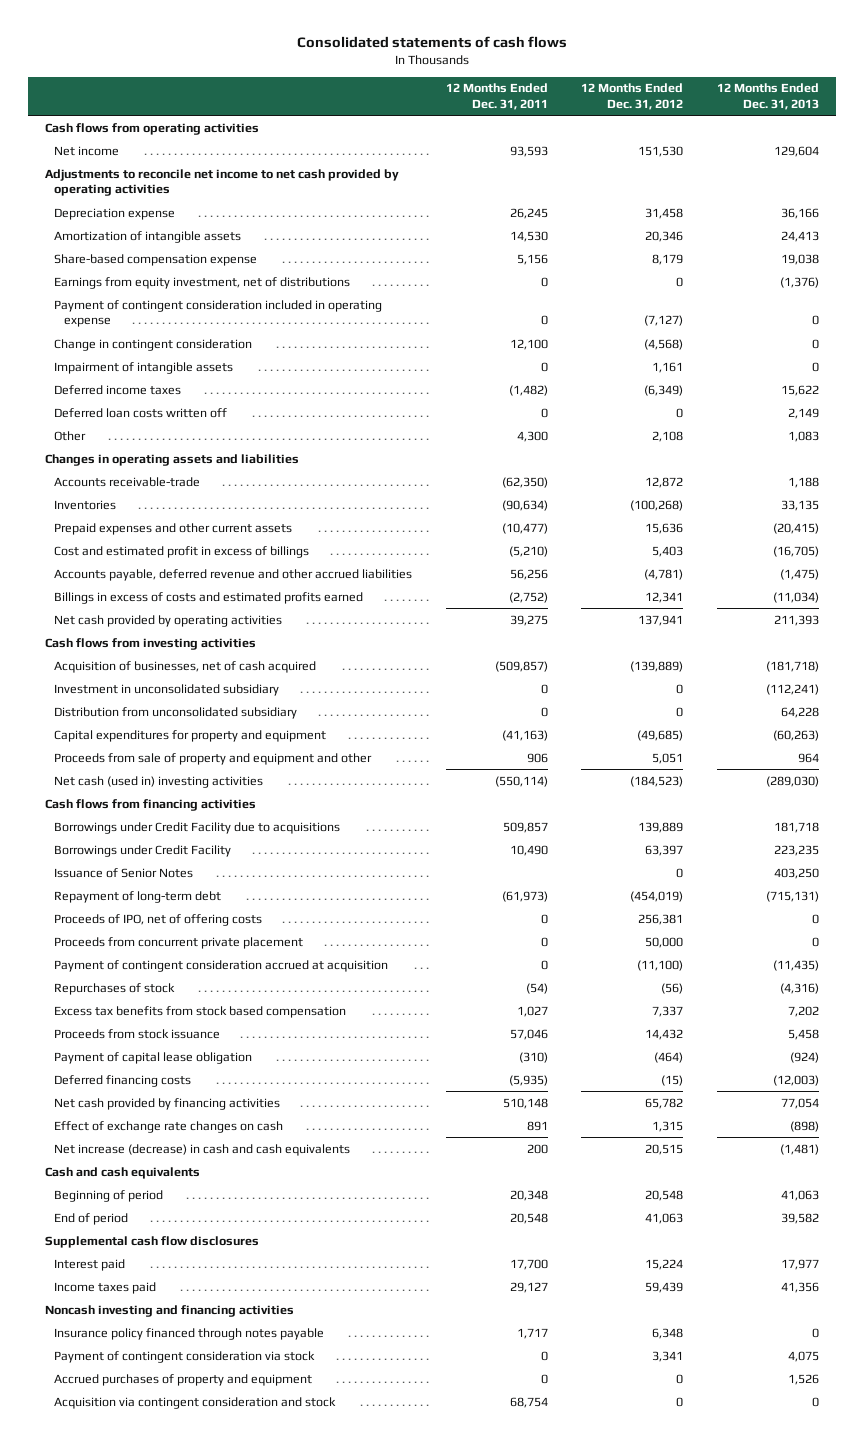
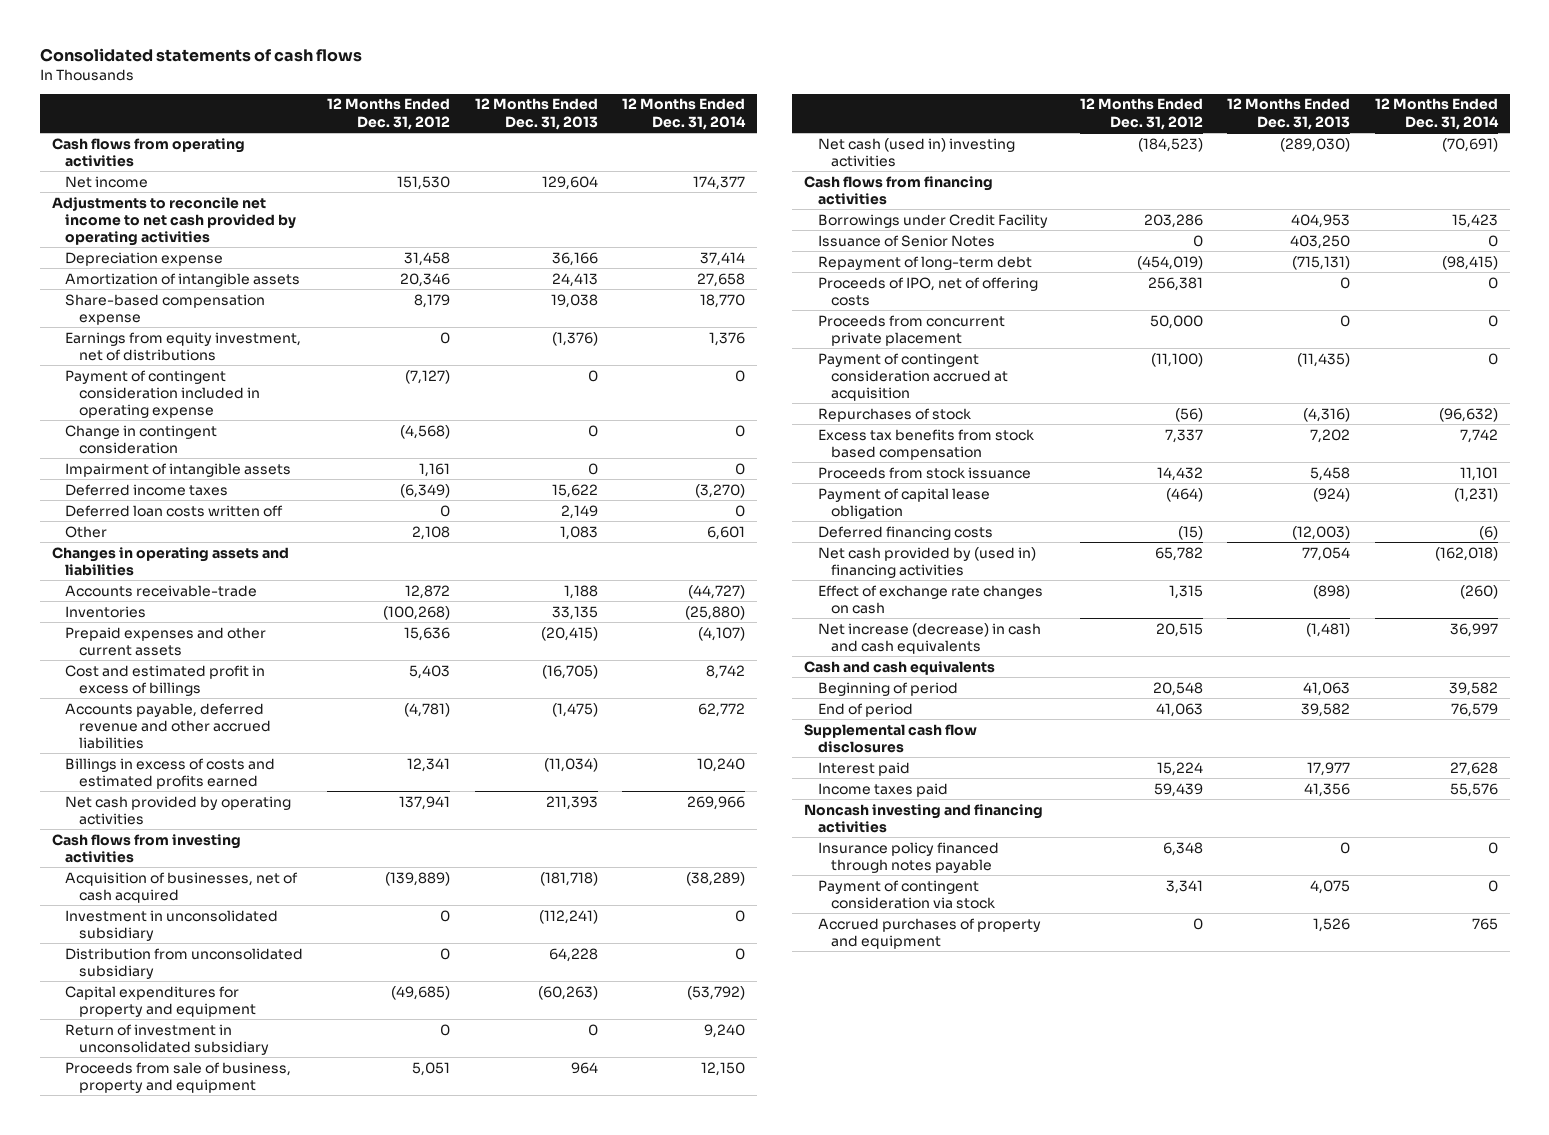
- | 12 Months Ended Dec. 31, 2011 | 12 Months Ended Dec. 31, 2012 | 12 Months Ended Dec. 31, 2013
+ | 12 Months Ended Dec. 31, 2012 | 12 Months Ended Dec. 31, 2013 | 12 Months Ended Dec. 31, 2014
- Proceeds from sale of property and equipment and other | 906 | 5,051 | 964
+ Return of investment in unconsolidated subsidiary | 0 | 0 | 9,240
+ Proceeds from sale of business, property and equipment | 5,051 | 964 | 12,150
- Borrowings under Credit Facility due to acquisitions | 509,857 | 139,889 | 181,718
- Borrowings under Credit Facility | 10,490 | 63,397 | 223,235
+ Borrowings under Credit Facility | 203,286 | 404,953 | 15,423
- Net cash provided by financing activities | 510,148 | 65,782 | 77,054
+ Net cash provided by (used in) financing activities | 65,782 | 77,054 | (162,018)
- Acquisition via contingent consideration and stock | 68,754 | 0 | 0

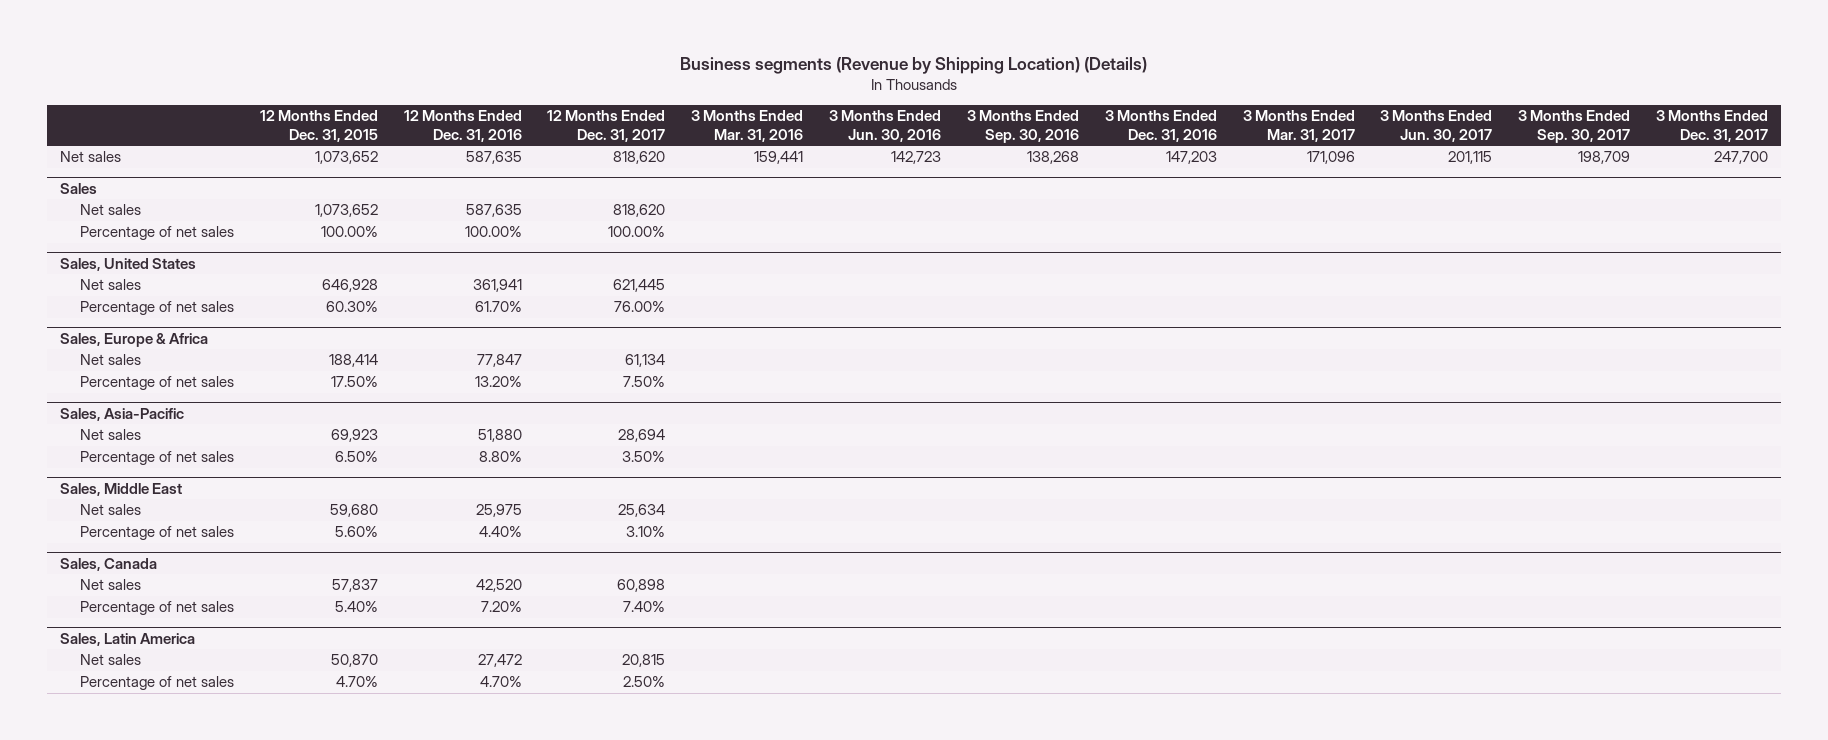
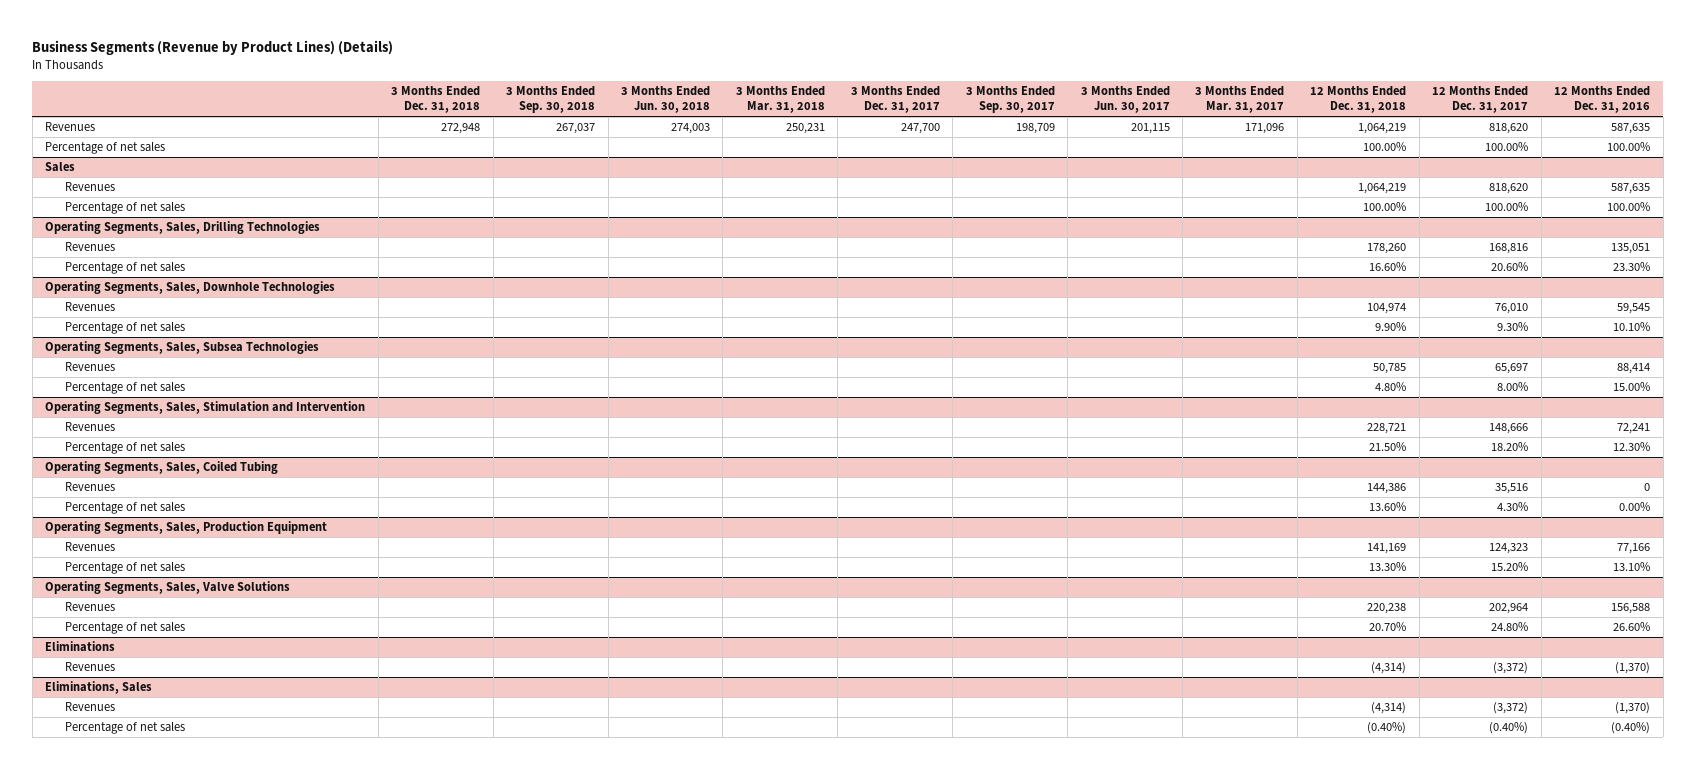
- Business segments (Revenue by Shipping Location) (Details)
+ Business Segments (Revenue by Product Lines) (Details)
- | 12 Months Ended Dec. 31, 2015 | 12 Months Ended Dec. 31, 2016 | 12 Months Ended Dec. 31, 2017 | 3 Months Ended Mar. 31, 2016 | 3 Months Ended Jun. 30, 2016 | 3 Months Ended Sep. 30, 2016 | 3 Months Ended Dec. 31, 2016 | 3 Months Ended Mar. 31, 2017 | 3 Months Ended Jun. 30, 2017 | 3 Months Ended Sep. 30, 2017 | 3 Months Ended Dec. 31, 2017
+ | 3 Months Ended Dec. 31, 2018 | 3 Months Ended Sep. 30, 2018 | 3 Months Ended Jun. 30, 2018 | 3 Months Ended Mar. 31, 2018 | 3 Months Ended Dec. 31, 2017 | 3 Months Ended Sep. 30, 2017 | 3 Months Ended Jun. 30, 2017 | 3 Months Ended Mar. 31, 2017 | 12 Months Ended Dec. 31, 2018 | 12 Months Ended Dec. 31, 2017 | 12 Months Ended Dec. 31, 2016
- Net sales | 1,073,652 | 587,635 | 818,620 | 159,441 | 142,723 | 138,268 | 147,203 | 171,096 | 201,115 | 198,709 | 247,700
+ Revenues | 272,948 | 267,037 | 274,003 | 250,231 | 247,700 | 198,709 | 201,115 | 171,096 | 1,064,219 | 818,620 | 587,635
+ Percentage of net sales | | | | | | | | | 100.00% | 100.00% | 100.00%
@ Sales
- Net sales | 1,073,652 | 587,635 | 818,620 | | | | | | | |
+ Revenues | | | | | | | | | 1,064,219 | 818,620 | 587,635
- Sales, United States
- Net sales | 646,928 | 361,941 | 621,445 | | | | | | | |
- Percentage of net sales | 60.30% | 61.70% | 76.00% | | | | | | | |
- Sales, Europe & Africa
- Net sales | 188,414 | 77,847 | 61,134 | | | | | | | |
- Percentage of net sales | 17.50% | 13.20% | 7.50% | | | | | | | |
- Sales, Asia-Pacific
- Net sales | 69,923 | 51,880 | 28,694 | | | | | | | |
- Percentage of net sales | 6.50% | 8.80% | 3.50% | | | | | | | |
- Sales, Middle East
- Net sales | 59,680 | 25,975 | 25,634 | | | | | | | |
- Percentage of net sales | 5.60% | 4.40% | 3.10% | | | | | | | |
- Sales, Canada
- Net sales | 57,837 | 42,520 | 60,898 | | | | | | | |
- Percentage of net sales | 5.40% | 7.20% | 7.40% | | | | | | | |
- Sales, Latin America
- Net sales | 50,870 | 27,472 | 20,815 | | | | | | | |
- Percentage of net sales | 4.70% | 4.70% | 2.50% | | | | | | | |
+ Operating Segments, Sales, Drilling Technologies
+ Revenues | | | | | | | | | 178,260 | 168,816 | 135,051
+ Percentage of net sales | | | | | | | | | 16.60% | 20.60% | 23.30%
+ Operating Segments, Sales, Downhole Technologies
+ Revenues | | | | | | | | | 104,974 | 76,010 | 59,545
+ Percentage of net sales | | | | | | | | | 9.90% | 9.30% | 10.10%
+ Operating Segments, Sales, Subsea Technologies
+ Revenues | | | | | | | | | 50,785 | 65,697 | 88,414
+ Percentage of net sales | | | | | | | | | 4.80% | 8.00% | 15.00%
+ Operating Segments, Sales, Stimulation and Intervention
+ Revenues | | | | | | | | | 228,721 | 148,666 | 72,241
+ Percentage of net sales | | | | | | | | | 21.50% | 18.20% | 12.30%
+ Operating Segments, Sales, Coiled Tubing
+ Revenues | | | | | | | | | 144,386 | 35,516 | 0
+ Percentage of net sales | | | | | | | | | 13.60% | 4.30% | 0.00%
+ Operating Segments, Sales, Production Equipment
+ Revenues | | | | | | | | | 141,169 | 124,323 | 77,166
+ Percentage of net sales | | | | | | | | | 13.30% | 15.20% | 13.10%
+ Operating Segments, Sales, Valve Solutions
+ Revenues | | | | | | | | | 220,238 | 202,964 | 156,588
+ Percentage of net sales | | | | | | | | | 20.70% | 24.80% | 26.60%
+ Eliminations
+ Revenues | | | | | | | | | (4,314) | (3,372) | (1,370)
+ Eliminations, Sales
+ Revenues | | | | | | | | | (4,314) | (3,372) | (1,370)
+ Percentage of net sales | | | | | | | | | (0.40%) | (0.40%) | (0.40%)

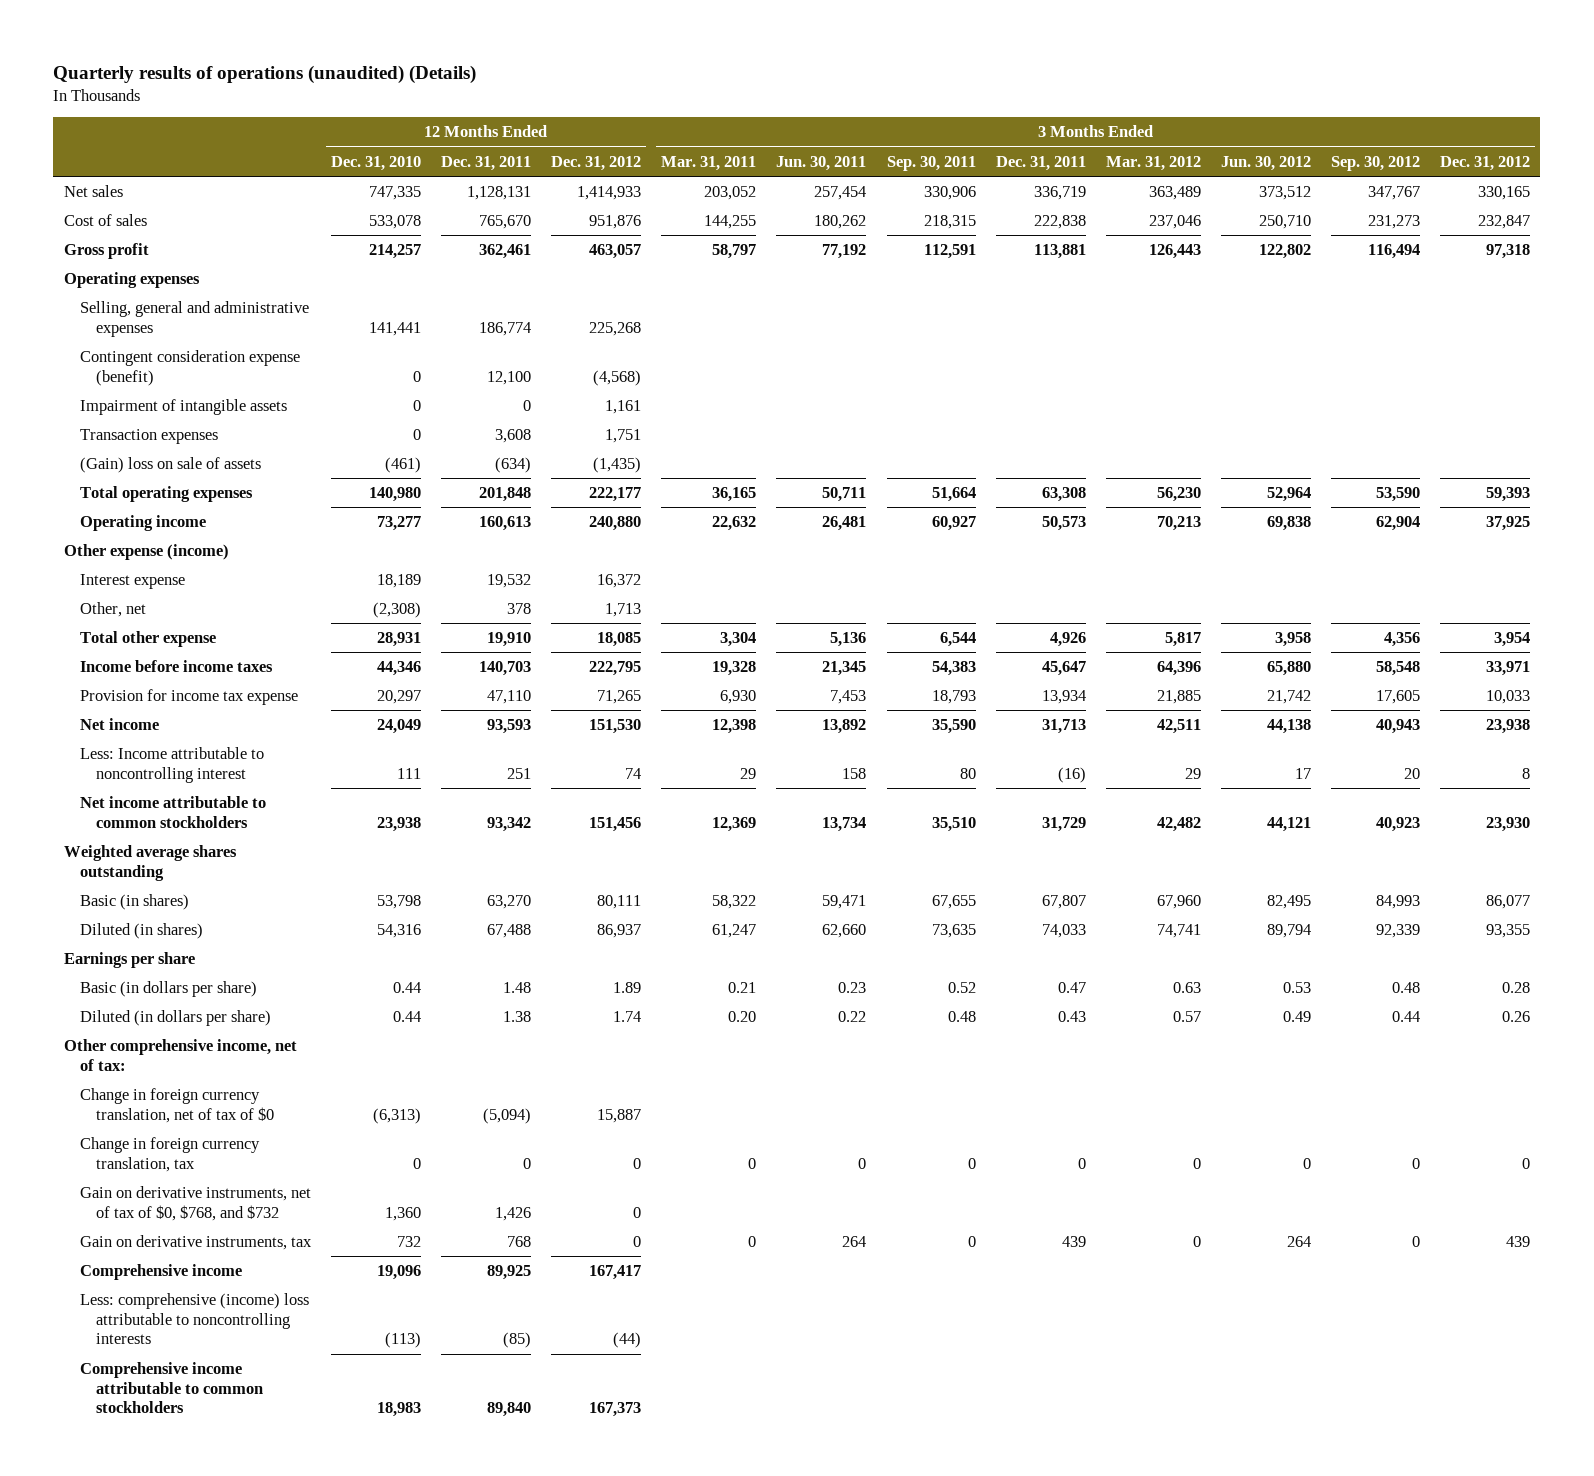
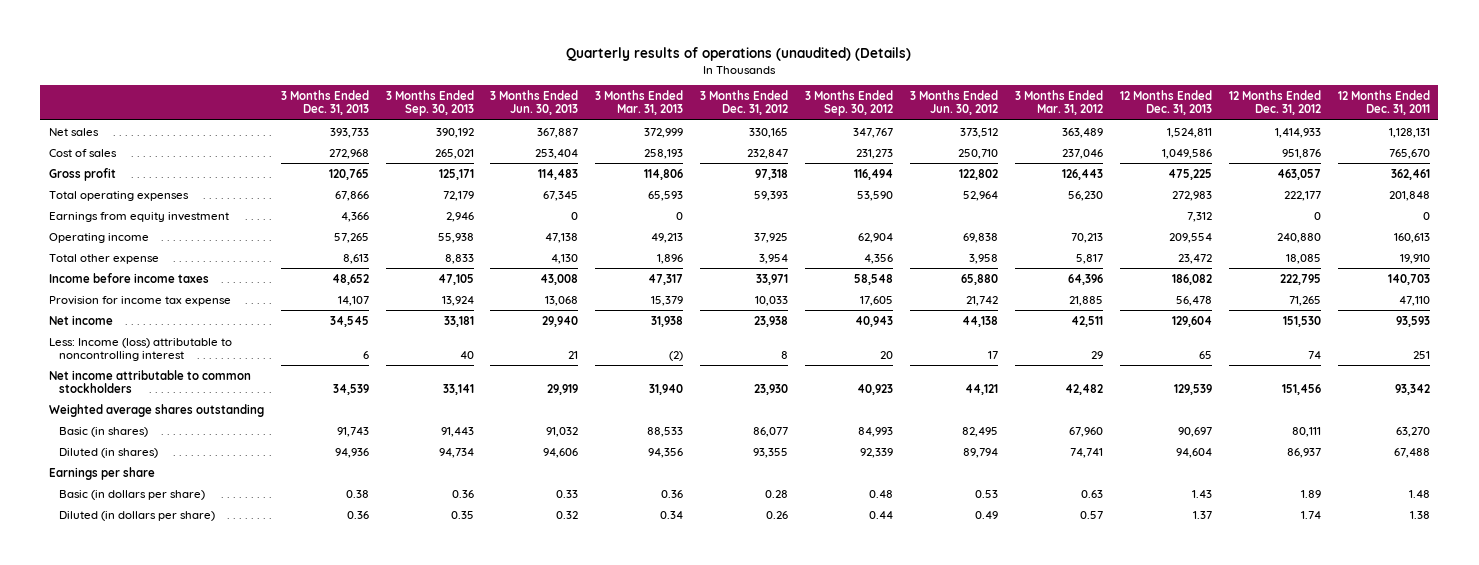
- | 12 Months Ended Dec. 31, 2010 | 12 Months Ended Dec. 31, 2011 | 12 Months Ended Dec. 31, 2012 | 3 Months Ended Mar. 31, 2011 | 3 Months Ended Jun. 30, 2011 | 3 Months Ended Sep. 30, 2011 | 3 Months Ended Dec. 31, 2011 | 3 Months Ended Mar. 31, 2012 | 3 Months Ended Jun. 30, 2012 | 3 Months Ended Sep. 30, 2012 | 3 Months Ended Dec. 31, 2012
+ | 3 Months Ended Dec. 31, 2013 | 3 Months Ended Sep. 30, 2013 | 3 Months Ended Jun. 30, 2013 | 3 Months Ended Mar. 31, 2013 | 3 Months Ended Dec. 31, 2012 | 3 Months Ended Sep. 30, 2012 | 3 Months Ended Jun. 30, 2012 | 3 Months Ended Mar. 31, 2012 | 12 Months Ended Dec. 31, 2013 | 12 Months Ended Dec. 31, 2012 | 12 Months Ended Dec. 31, 2011
- Operating expenses
- Selling, general and administrative expenses | 141,441 | 186,774 | 225,268 | | | | | | | |
- Contingent consideration expense (benefit) | 0 | 12,100 | (4,568) | | | | | | | |
- Impairment of intangible assets | 0 | 0 | 1,161 | | | | | | | |
- Transaction expenses | 0 | 3,608 | 1,751 | | | | | | | |
- (Gain) loss on sale of assets | (461) | (634) | (1,435) | | | | | | | |
+ Earnings from equity investment | 4,366 | 2,946 | 0 | 0 | | | | | 7,312 | 0 | 0
- Other expense (income)
- Interest expense | 18,189 | 19,532 | 16,372 | | | | | | | |
- Other, net | (2,308) | 378 | 1,713 | | | | | | | |
- Less: Income attributable to noncontrolling interest | 111 | 251 | 74 | 29 | 158 | 80 | (16) | 29 | 17 | 20 | 8
+ Less: Income (loss) attributable to noncontrolling interest | 6 | 40 | 21 | (2) | 8 | 20 | 17 | 29 | 65 | 74 | 251
- Other comprehensive income, net of tax:
- Change in foreign currency translation, net of tax of $0 | (6,313) | (5,094) | 15,887 | | | | | | | |
- Change in foreign currency translation, tax | 0 | 0 | 0 | 0 | 0 | 0 | 0 | 0 | 0 | 0 | 0
- Gain on derivative instruments, net of tax of $0, $768, and $732 | 1,360 | 1,426 | 0 | | | | | | | |
- Gain on derivative instruments, tax | 732 | 768 | 0 | 0 | 264 | 0 | 439 | 0 | 264 | 0 | 439
- Comprehensive income | 19,096 | 89,925 | 167,417 | | | | | | | |
- Less: comprehensive (income) loss attributable to noncontrolling interests | (113) | (85) | (44) | | | | | | | |
- Comprehensive income attributable to common stockholders | 18,983 | 89,840 | 167,373 | | | | | | | |

